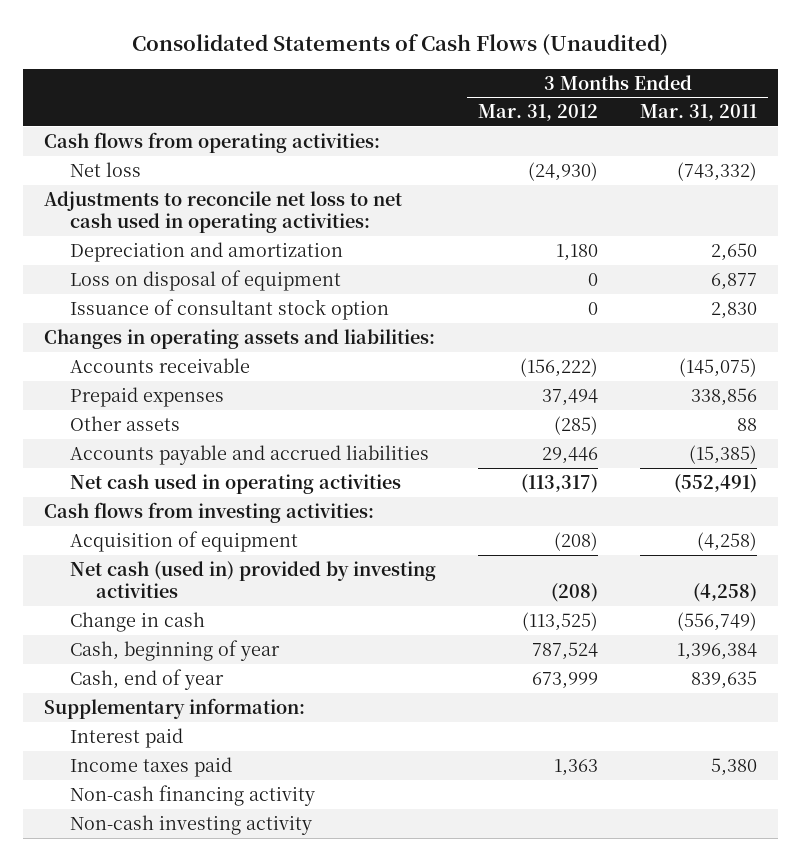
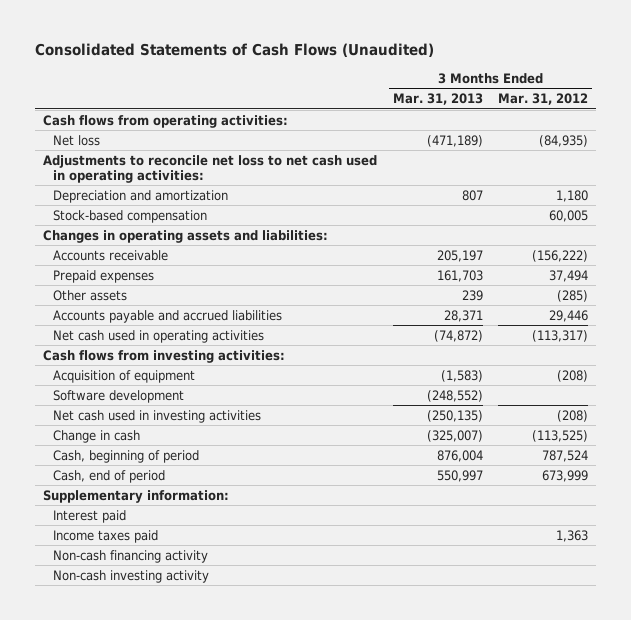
- | 3 Months Ended Mar. 31, 2012 | 3 Months Ended Mar. 31, 2011
+ | 3 Months Ended Mar. 31, 2013 | 3 Months Ended Mar. 31, 2012
- Net loss | (24,930) | (743,332)
+ Net loss | (471,189) | (84,935)
- Loss on disposal of equipment | 0 | 6,877
- Issuance of consultant stock option | 0 | 2,830
+ Stock-based compensation | | 60,005
- Net cash (used in) provided by investing activities | (208) | (4,258)
+ Software development | (248,552) |
+ Net cash used in investing activities | (250,135) | (208)
- Cash, beginning of year | 787,524 | 1,396,384
- Cash, end of year | 673,999 | 839,635
+ Cash, beginning of period | 876,004 | 787,524
+ Cash, end of period | 550,997 | 673,999

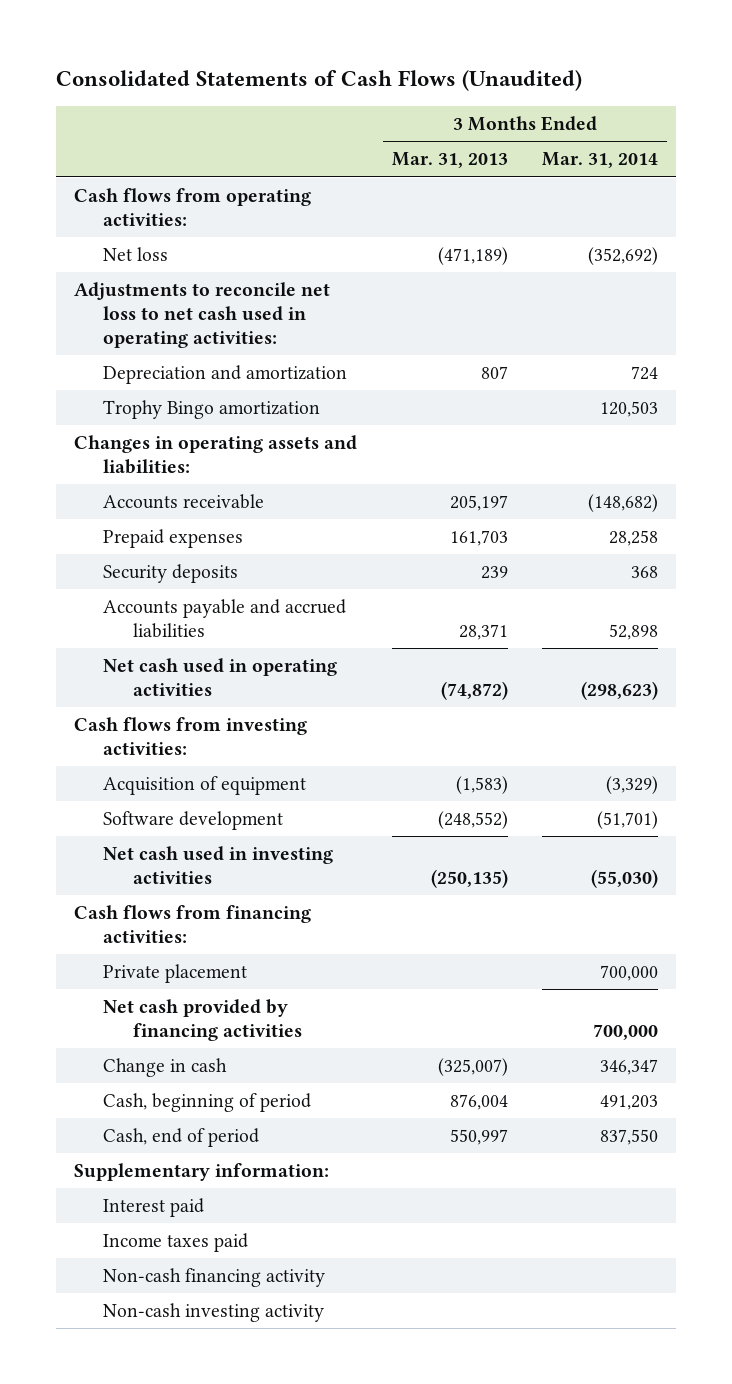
- | 3 Months Ended Mar. 31, 2013 | 3 Months Ended Mar. 31, 2012
+ | 3 Months Ended Mar. 31, 2013 | 3 Months Ended Mar. 31, 2014
- Stock-based compensation | | 60,005
+ Trophy Bingo amortization | | 120,503
- Other assets | 239 | (285)
+ Security deposits | 239 | 368
+ Cash flows from financing activities:
+ Private placement | | 700,000
+ Net cash provided by financing activities | | 700,000

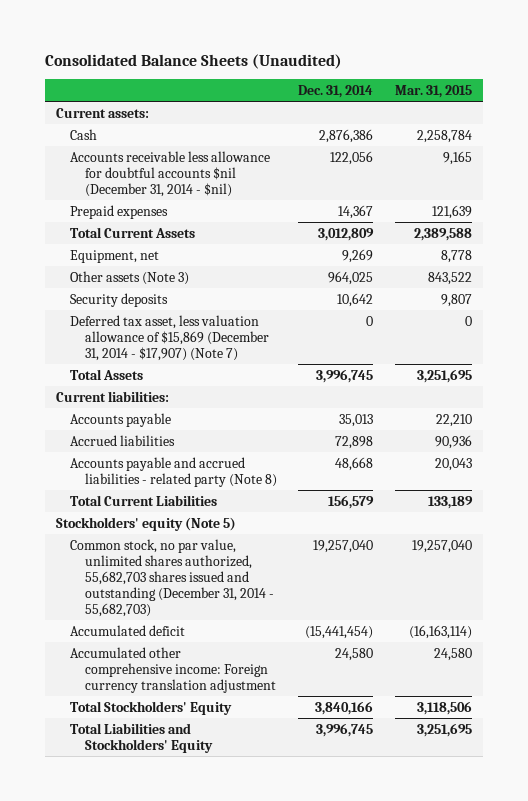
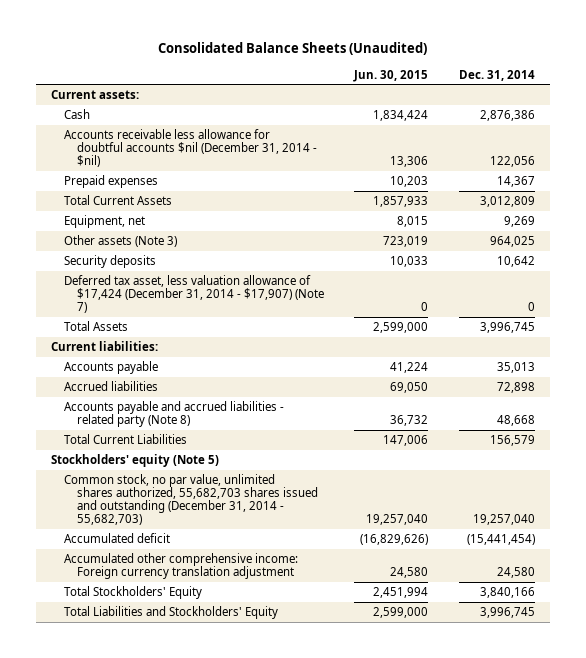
- | Dec. 31, 2014 | Mar. 31, 2015
+ | Jun. 30, 2015 | Dec. 31, 2014
- Deferred tax asset, less valuation allowance of $15,869 (December 31, 2014 - $17,907) (Note 7) | 0 | 0
+ Deferred tax asset, less valuation allowance of $17,424 (December 31, 2014 - $17,907) (Note 7) | 0 | 0

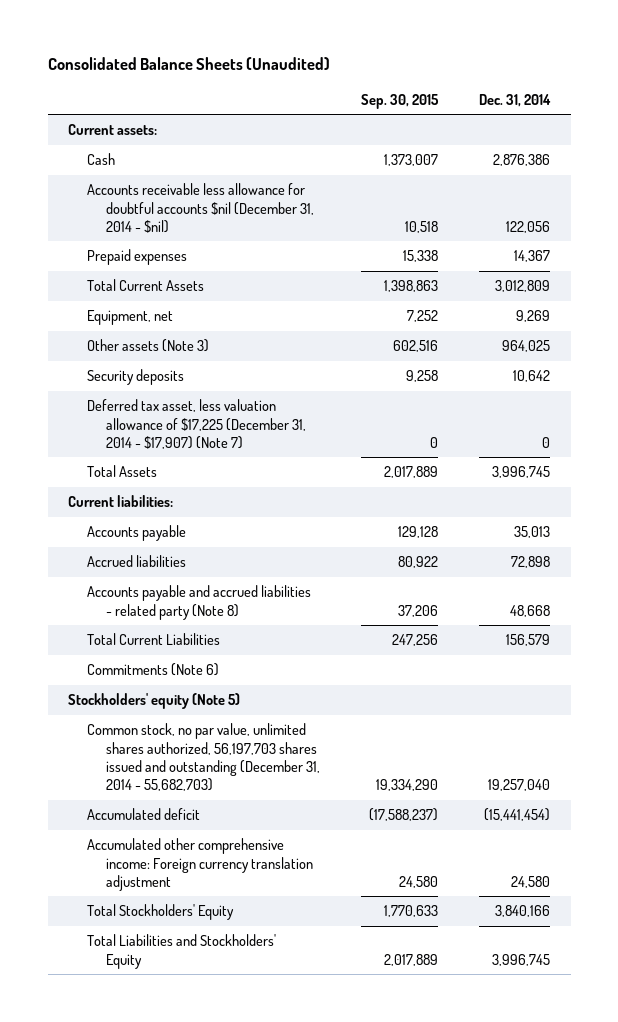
- | Jun. 30, 2015 | Dec. 31, 2014
+ | Sep. 30, 2015 | Dec. 31, 2014
- Deferred tax asset, less valuation allowance of $17,424 (December 31, 2014 - $17,907) (Note 7) | 0 | 0
+ Deferred tax asset, less valuation allowance of $17,225 (December 31, 2014 - $17,907) (Note 7) | 0 | 0
+ Commitments (Note 6)
- Common stock, no par value, unlimited shares authorized, 55,682,703 shares issued and outstanding (December 31, 2014 - 55,682,703) | 19,257,040 | 19,257,040
+ Common stock, no par value, unlimited shares authorized, 56,197,703 shares issued and outstanding (December 31, 2014 - 55,682,703) | 19,334,290 | 19,257,040

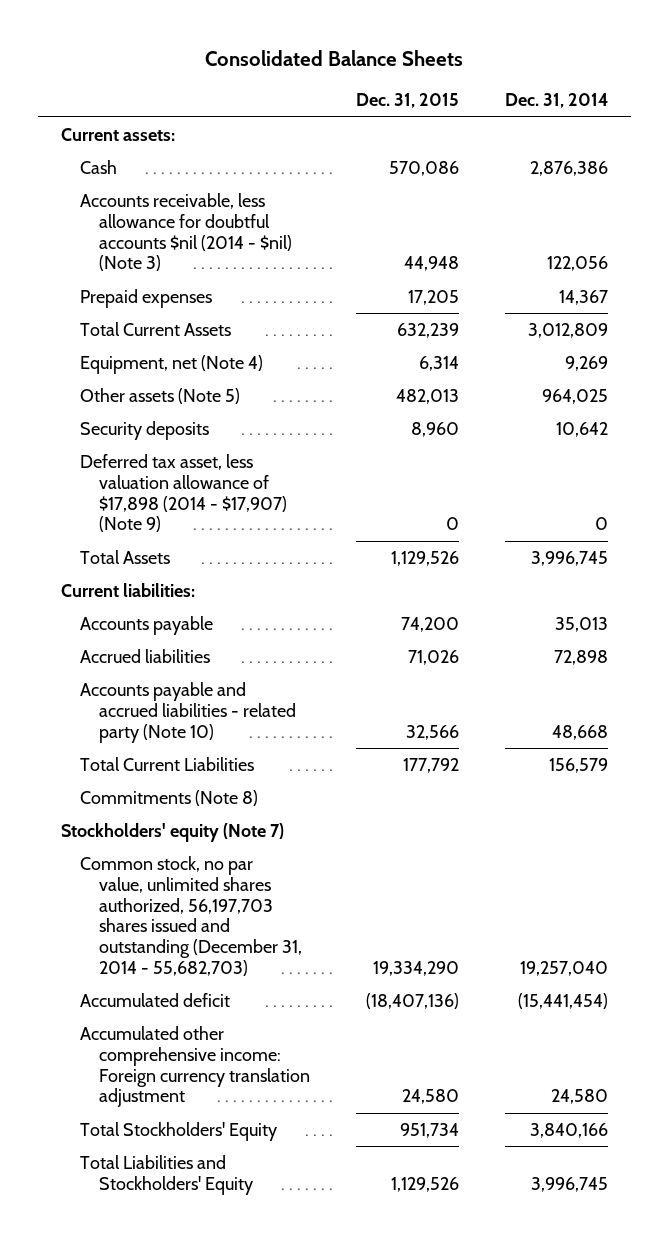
- Consolidated Balance Sheets (Unaudited)
+ Consolidated Balance Sheets
- | Sep. 30, 2015 | Dec. 31, 2014
+ | Dec. 31, 2015 | Dec. 31, 2014
- Accounts receivable less allowance for doubtful accounts $nil (December 31, 2014 - $nil) | 10,518 | 122,056
+ Accounts receivable, less allowance for doubtful accounts $nil (2014 - $nil) (Note 3) | 44,948 | 122,056
- Equipment, net | 7,252 | 9,269
- Other assets (Note 3) | 602,516 | 964,025
+ Equipment, net (Note 4) | 6,314 | 9,269
+ Other assets (Note 5) | 482,013 | 964,025
- Deferred tax asset, less valuation allowance of $17,225 (December 31, 2014 - $17,907) (Note 7) | 0 | 0
+ Deferred tax asset, less valuation allowance of $17,898 (2014 - $17,907) (Note 9) | 0 | 0
- Accounts payable and accrued liabilities - related party (Note 8) | 37,206 | 48,668
+ Accounts payable and accrued liabilities - related party (Note 10) | 32,566 | 48,668
- Commitments (Note 6)
- Stockholders' equity (Note 5)
+ Commitments (Note 8)
+ Stockholders' equity (Note 7)

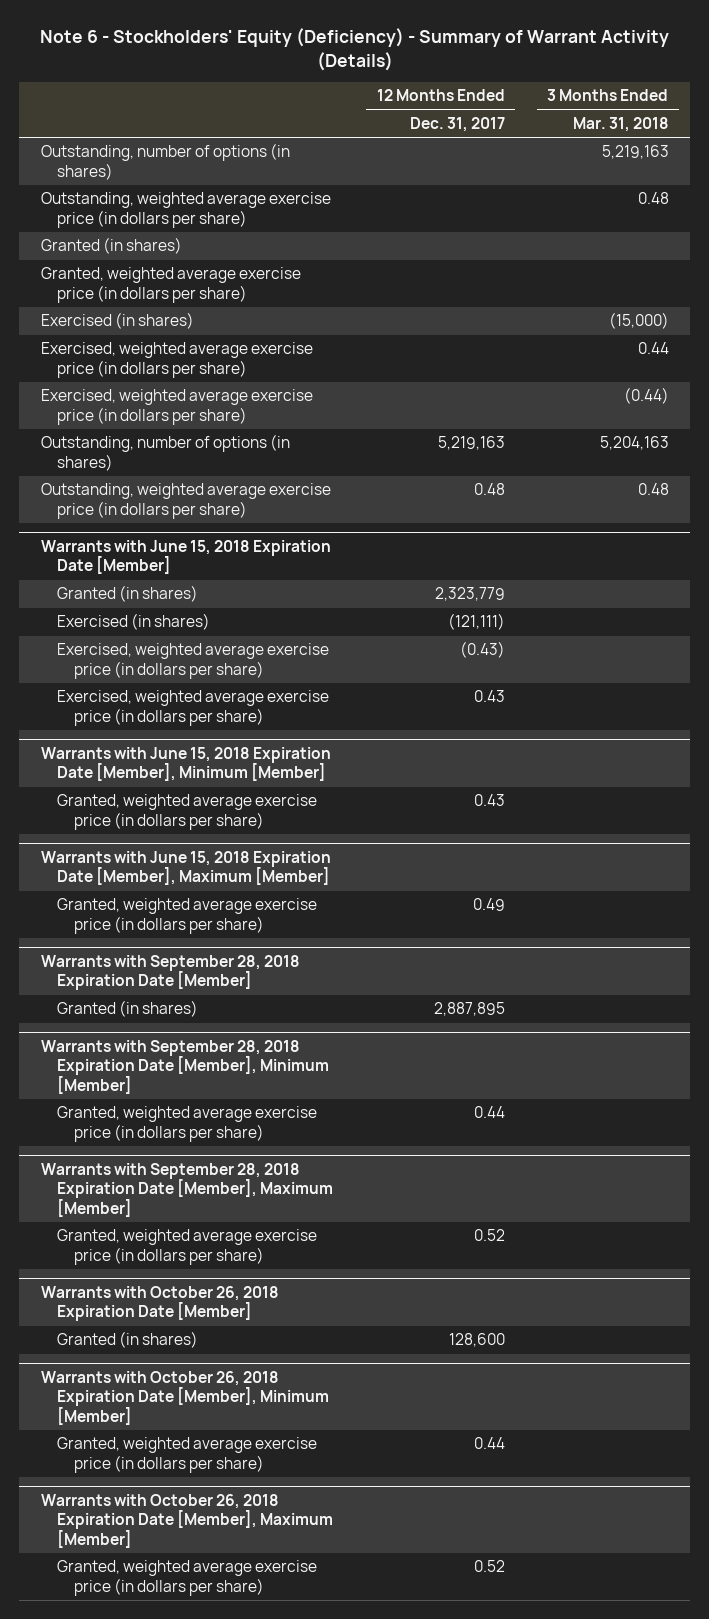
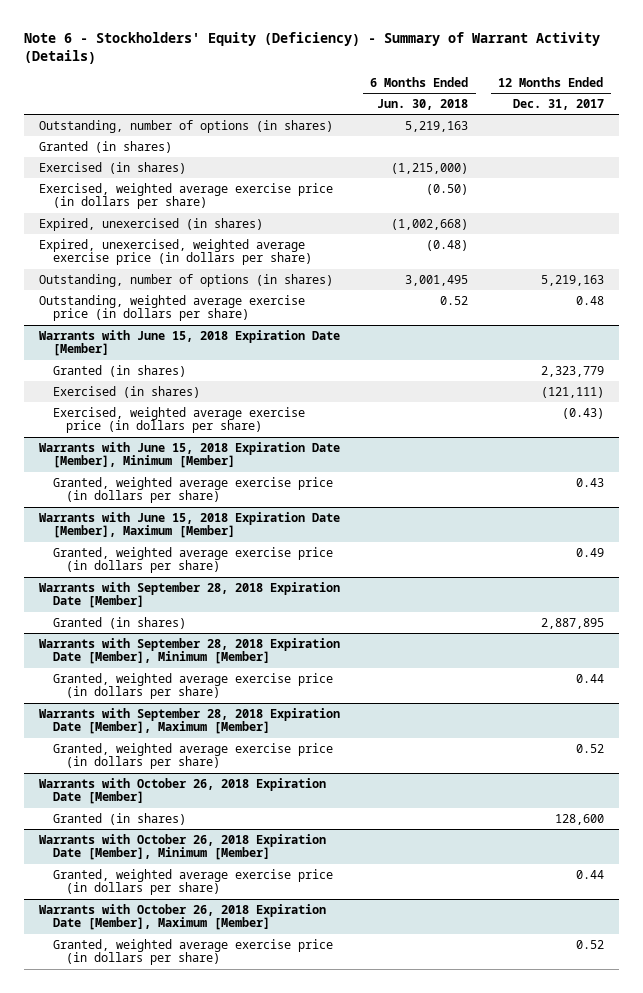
- | 12 Months Ended Dec. 31, 2017 | 3 Months Ended Mar. 31, 2018
+ | 6 Months Ended Jun. 30, 2018 | 12 Months Ended Dec. 31, 2017
- Outstanding, weighted average exercise price (in dollars per share) | | 0.48
- Granted, weighted average exercise price (in dollars per share)
- Exercised, weighted average exercise price (in dollars per share) | | (0.44)
+ Expired, unexercised (in shares) | (1,002,668) |
+ Expired, unexercised, weighted average exercise price (in dollars per share) | (0.48) |
@ Warrants with June 15, 2018 Expiration Date [Member]
- Exercised, weighted average exercise price (in dollars per share) | 0.43 |

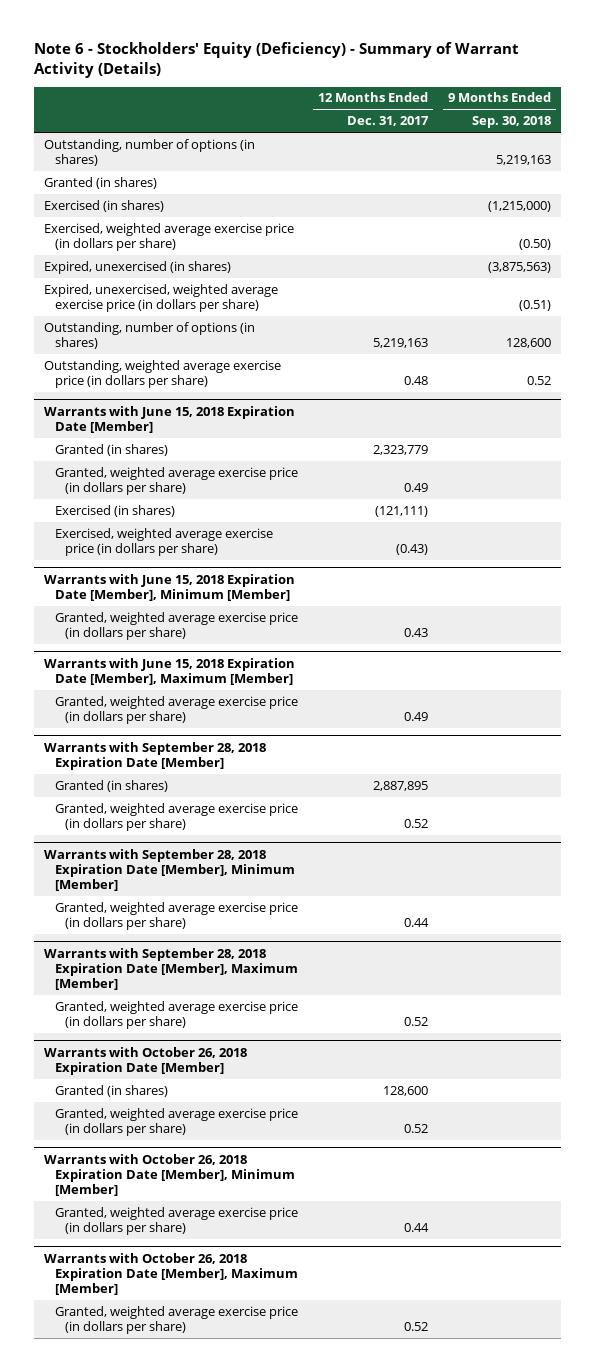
- | 6 Months Ended Jun. 30, 2018 | 12 Months Ended Dec. 31, 2017
+ | 12 Months Ended Dec. 31, 2017 | 9 Months Ended Sep. 30, 2018
@ Warrants with June 15, 2018 Expiration Date [Member]
+ Granted, weighted average exercise price (in dollars per share) | 0.49 |
@ Warrants with September 28, 2018 Expiration Date [Member]
+ Granted, weighted average exercise price (in dollars per share) | 0.52 |
@ Warrants with October 26, 2018 Expiration Date [Member]
+ Granted, weighted average exercise price (in dollars per share) | 0.52 |

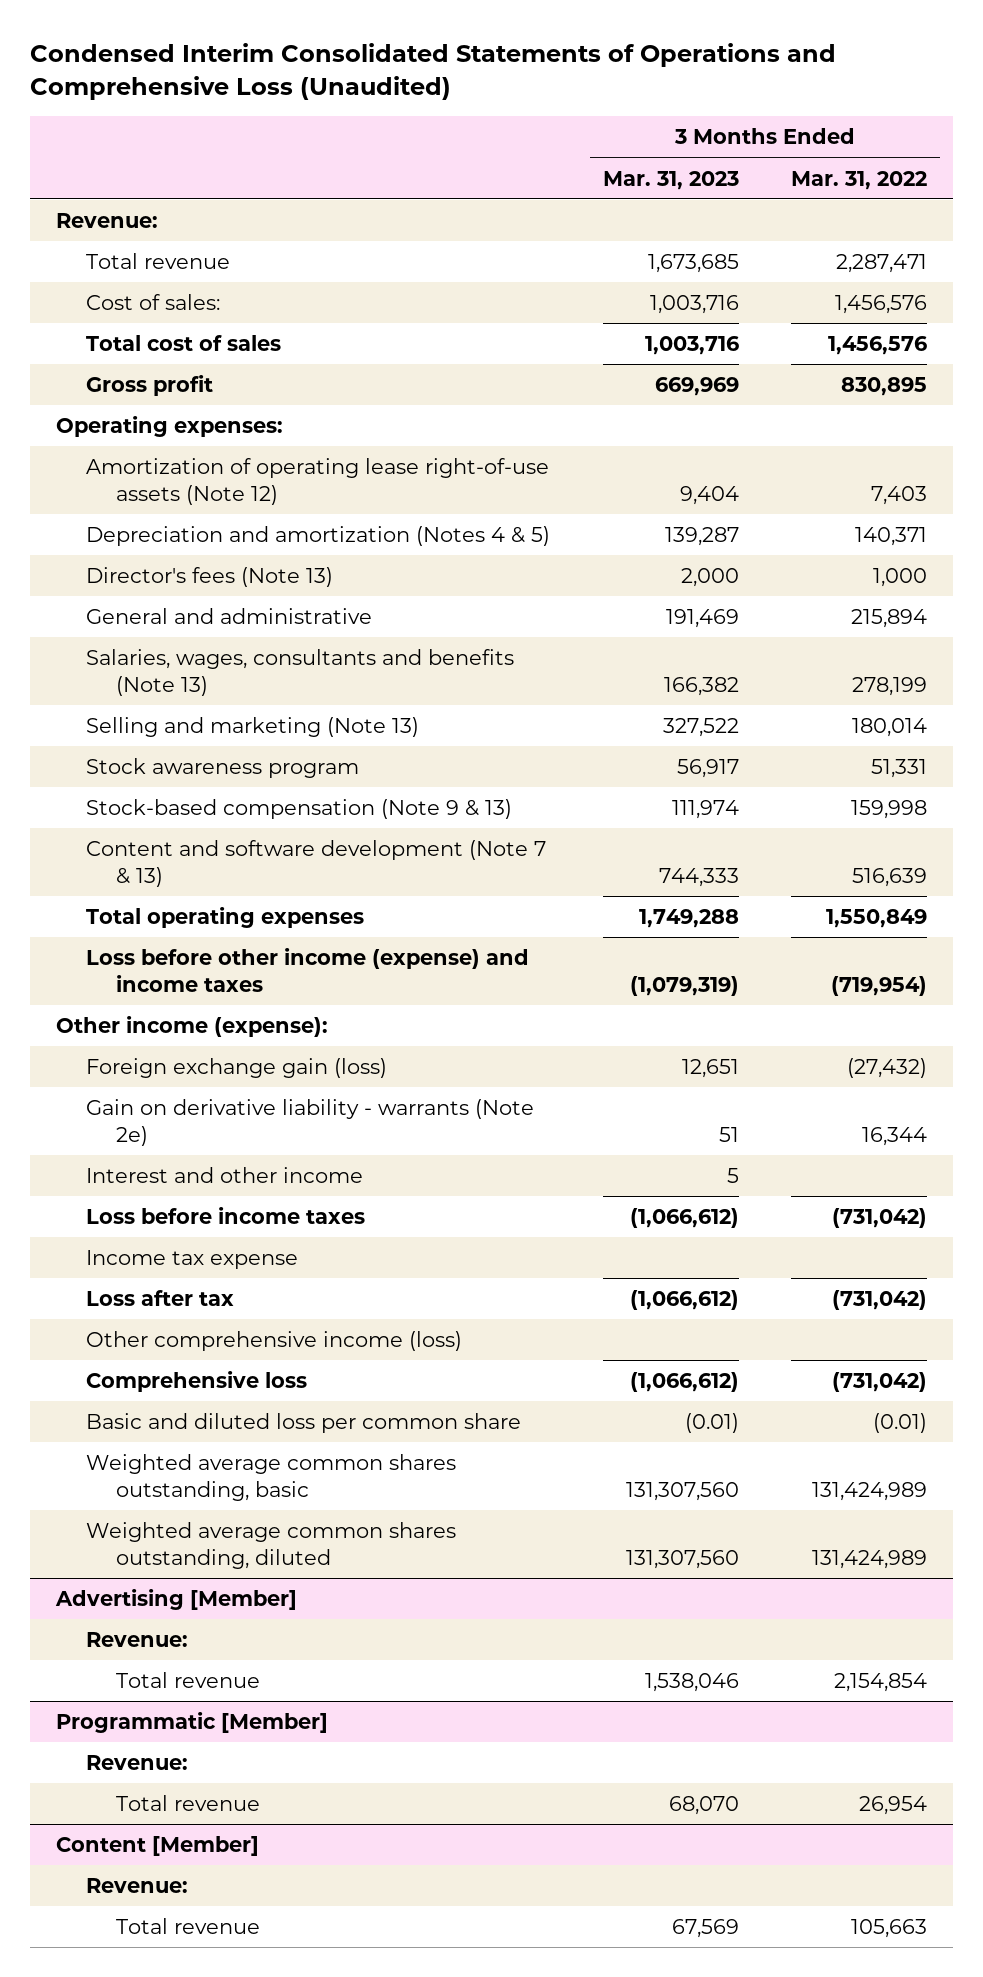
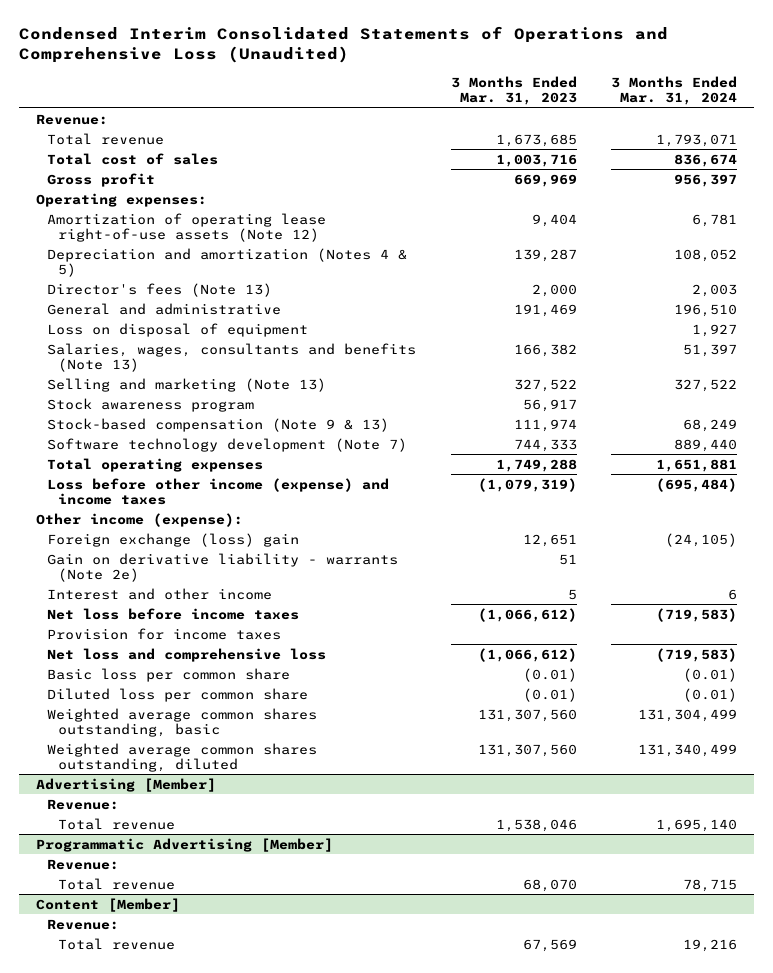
- | 3 Months Ended Mar. 31, 2023 | 3 Months Ended Mar. 31, 2022
+ | 3 Months Ended Mar. 31, 2023 | 3 Months Ended Mar. 31, 2024
- Cost of sales: | 1,003,716 | 1,456,576
+ Loss on disposal of equipment | | 1,927
- Content and software development (Note 7 & 13) | 744,333 | 516,639
+ Software technology development (Note 7) | 744,333 | 889,440
- Foreign exchange gain (loss) | 12,651 | (27,432)
+ Foreign exchange (loss) gain | 12,651 | (24,105)
- Loss before income taxes | (1,066,612) | (731,042)
- Income tax expense
- Loss after tax | (1,066,612) | (731,042)
- Other comprehensive income (loss)
- Comprehensive loss | (1,066,612) | (731,042)
- Basic and diluted loss per common share | (0.01) | (0.01)
+ Net loss before income taxes | (1,066,612) | (719,583)
+ Provision for income taxes
+ Net loss and comprehensive loss | (1,066,612) | (719,583)
+ Basic loss per common share | (0.01) | (0.01)
+ Diluted loss per common share | (0.01) | (0.01)
- Programmatic [Member]
+ Programmatic Advertising [Member]

